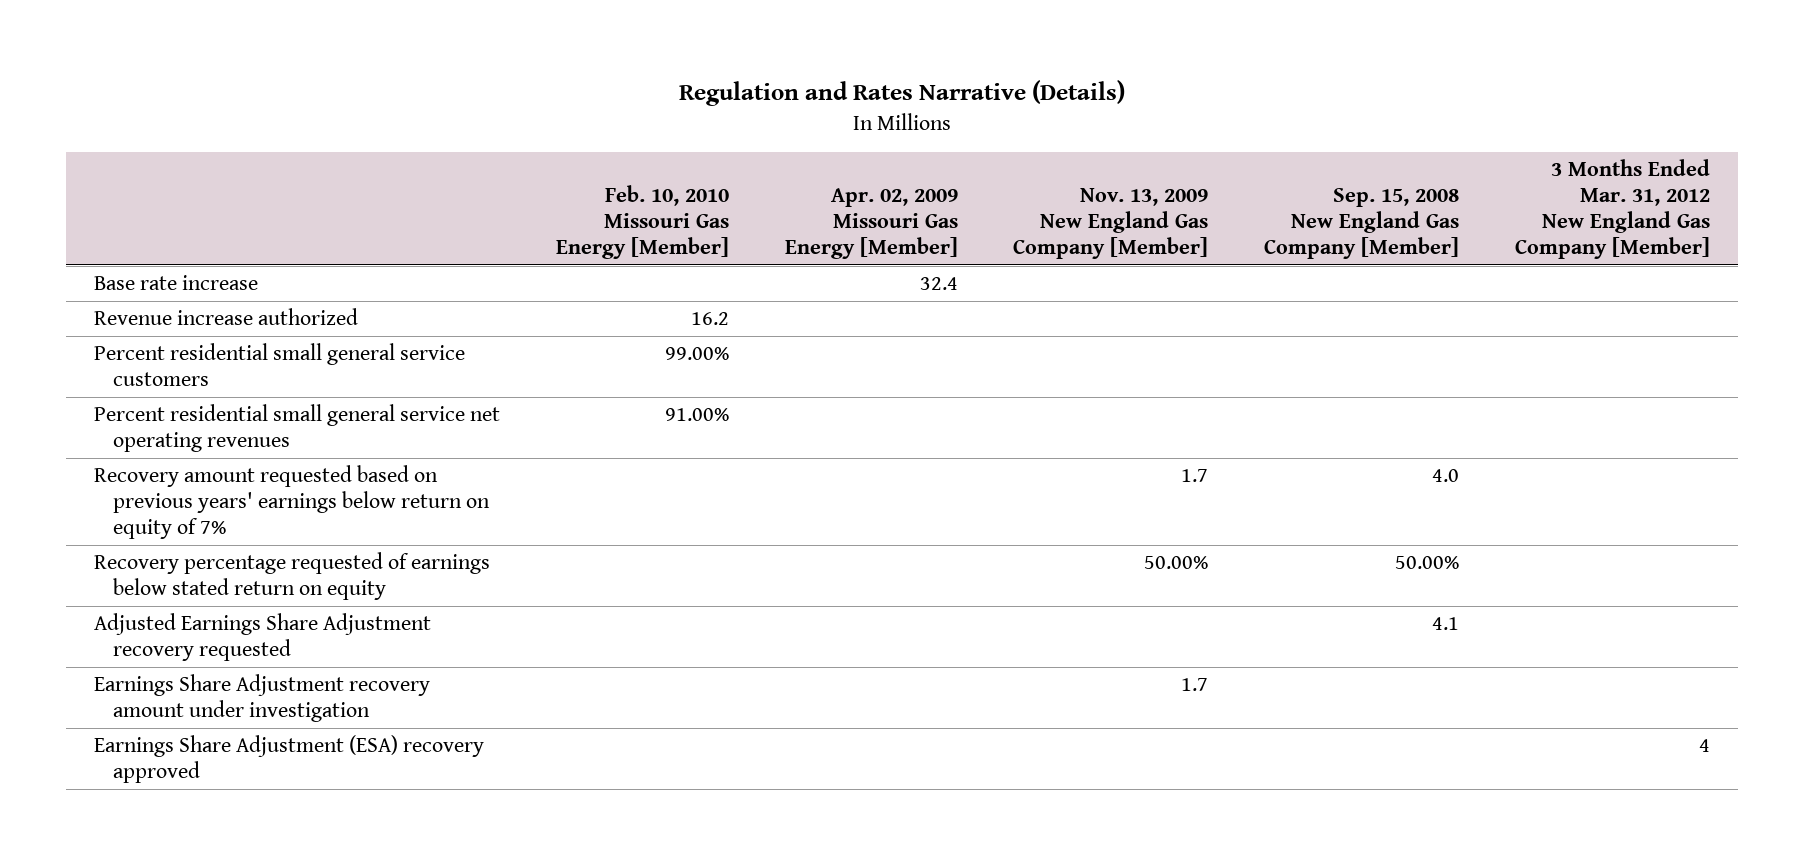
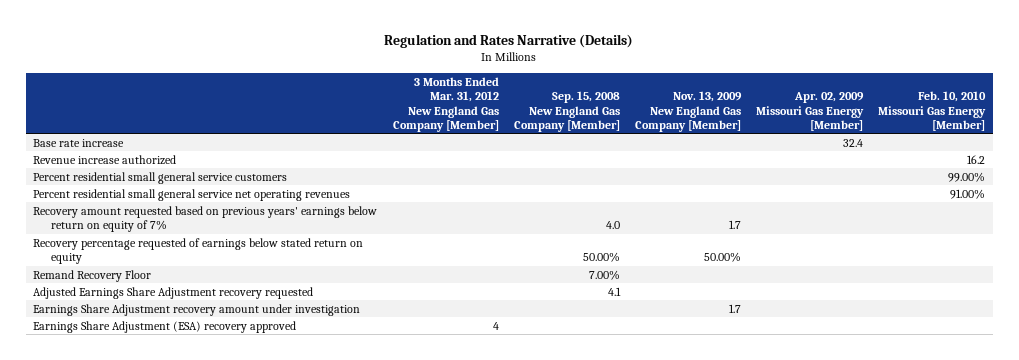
- | Feb. 10, 2010 Missouri Gas Energy [Member] | Apr. 02, 2009 Missouri Gas Energy [Member] | Nov. 13, 2009 New England Gas Company [Member] | Sep. 15, 2008 New England Gas Company [Member] | 3 Months Ended Mar. 31, 2012 New England Gas Company [Member]
+ | 3 Months Ended Mar. 31, 2012 New England Gas Company [Member] | Sep. 15, 2008 New England Gas Company [Member] | Nov. 13, 2009 New England Gas Company [Member] | Apr. 02, 2009 Missouri Gas Energy [Member] | Feb. 10, 2010 Missouri Gas Energy [Member]
+ Remand Recovery Floor | | 7.00% | | |

